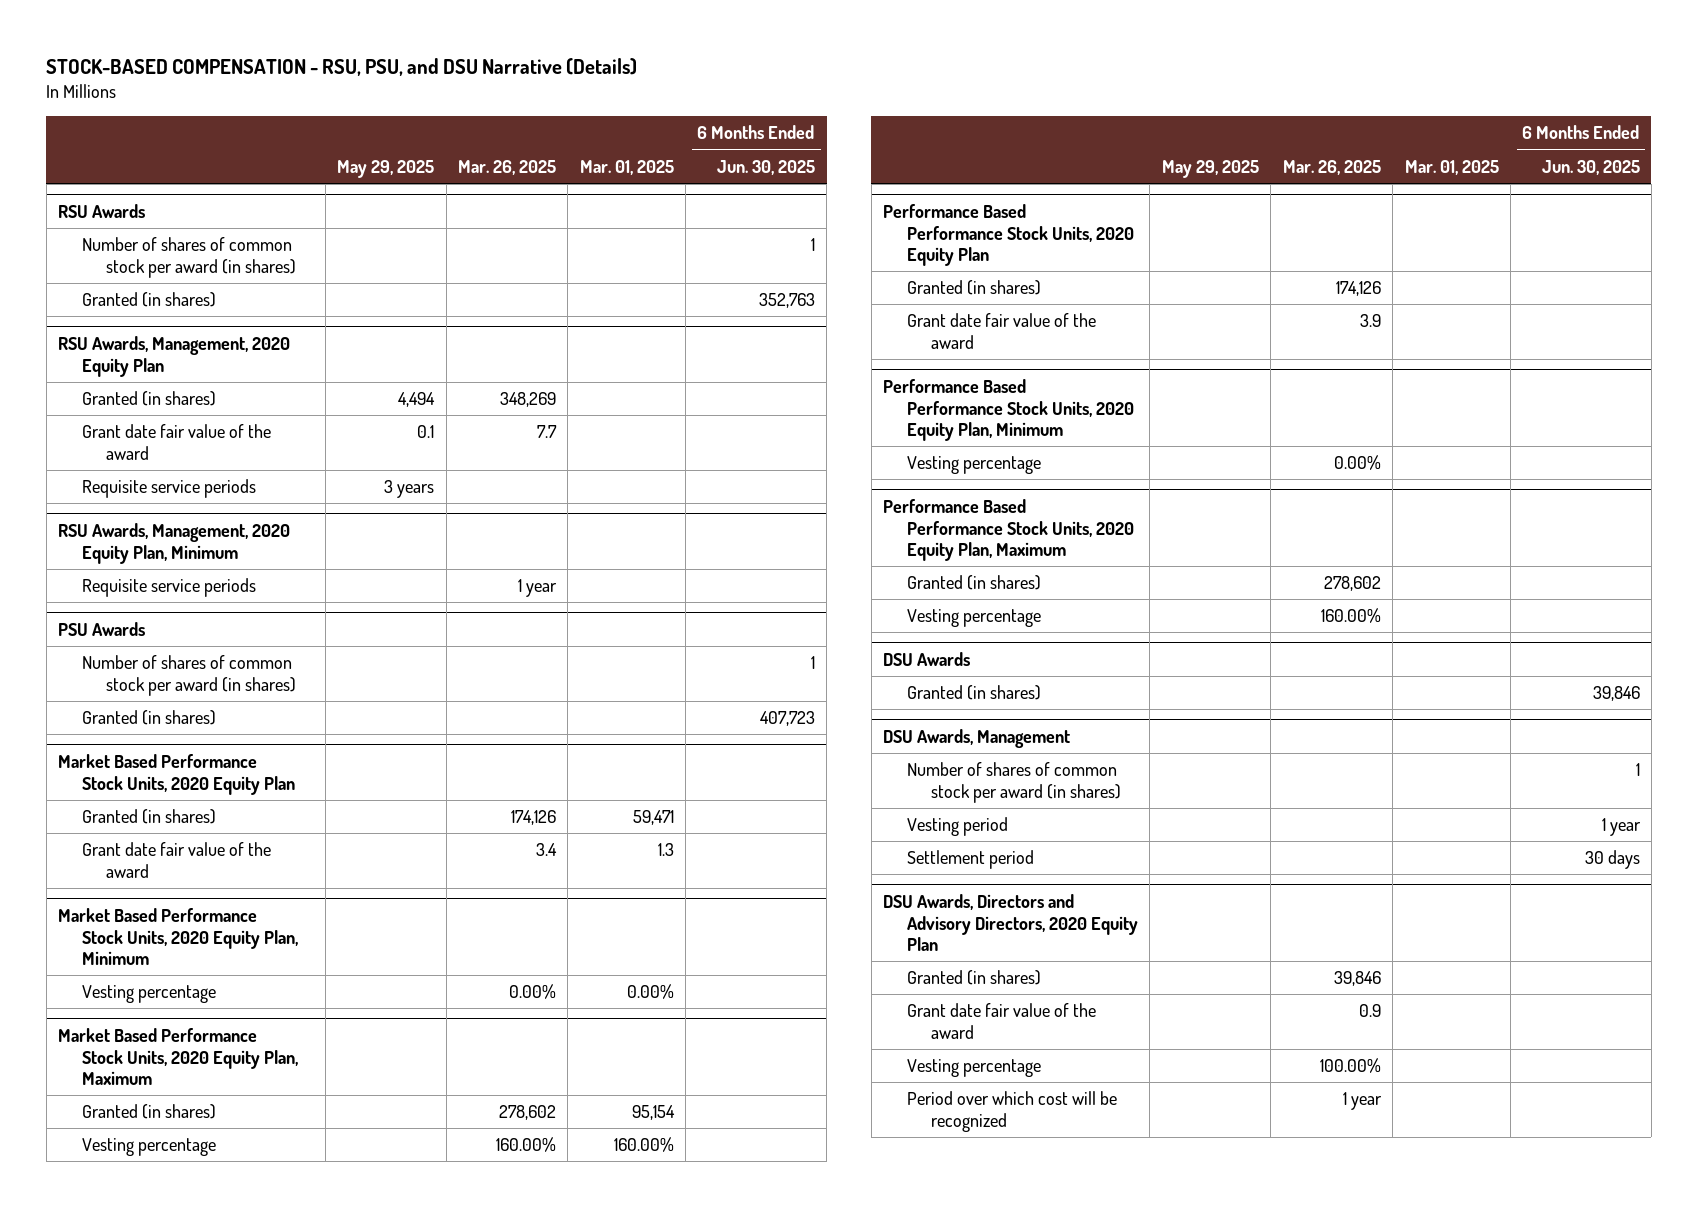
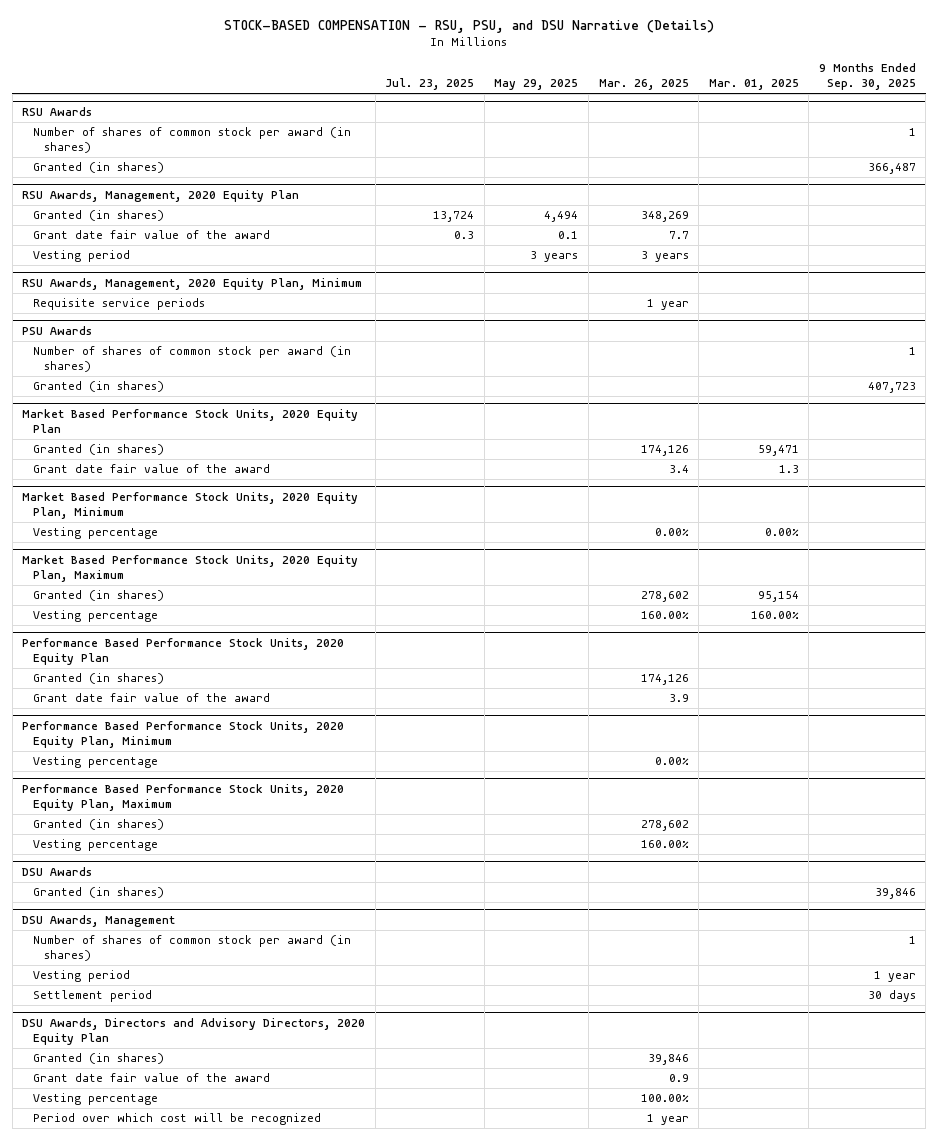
- | May 29, 2025 | Mar. 26, 2025 | Mar. 01, 2025 | 6 Months Ended Jun. 30, 2025
+ | Jul. 23, 2025 | May 29, 2025 | Mar. 26, 2025 | Mar. 01, 2025 | 9 Months Ended Sep. 30, 2025
@ RSU Awards, Management, 2020 Equity Plan
- Requisite service periods | 3 years | | |
+ Vesting period | | 3 years | 3 years | |

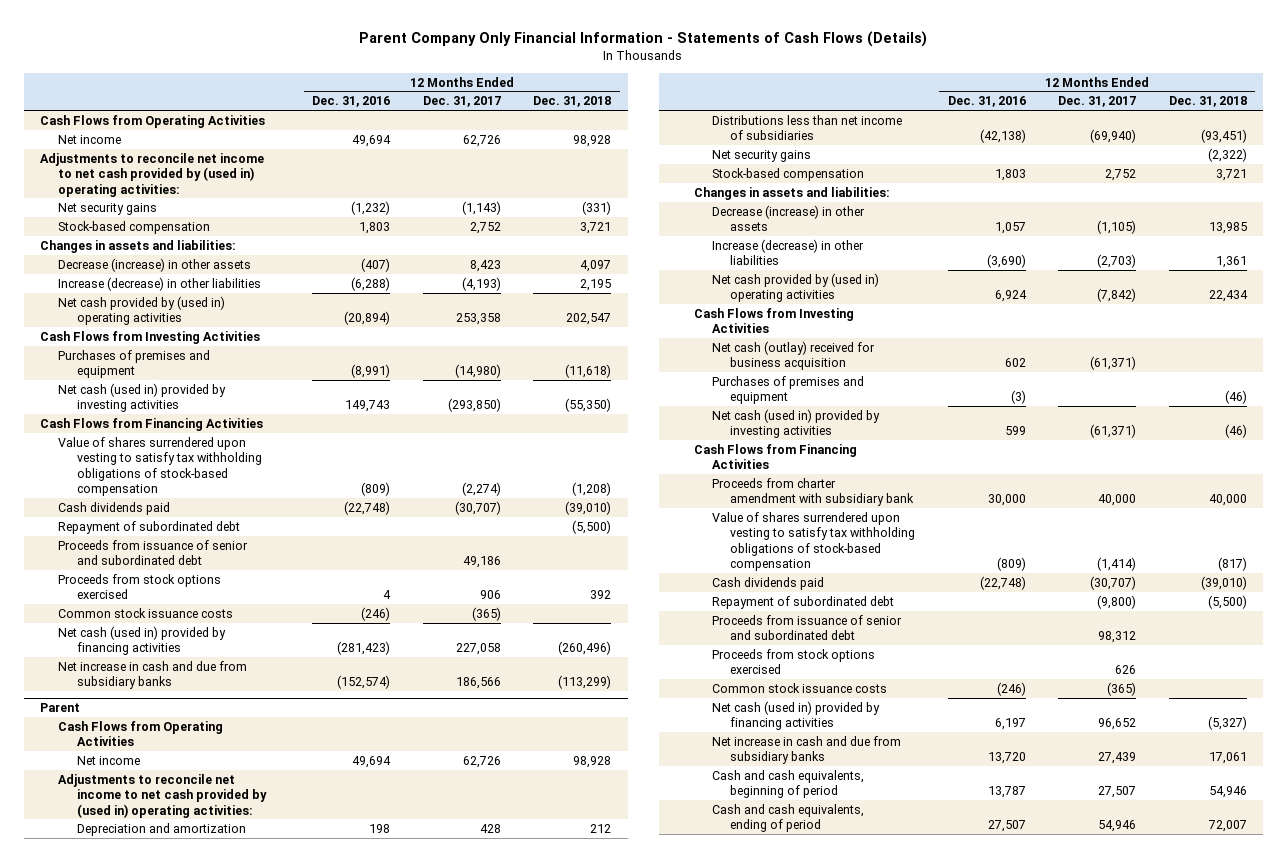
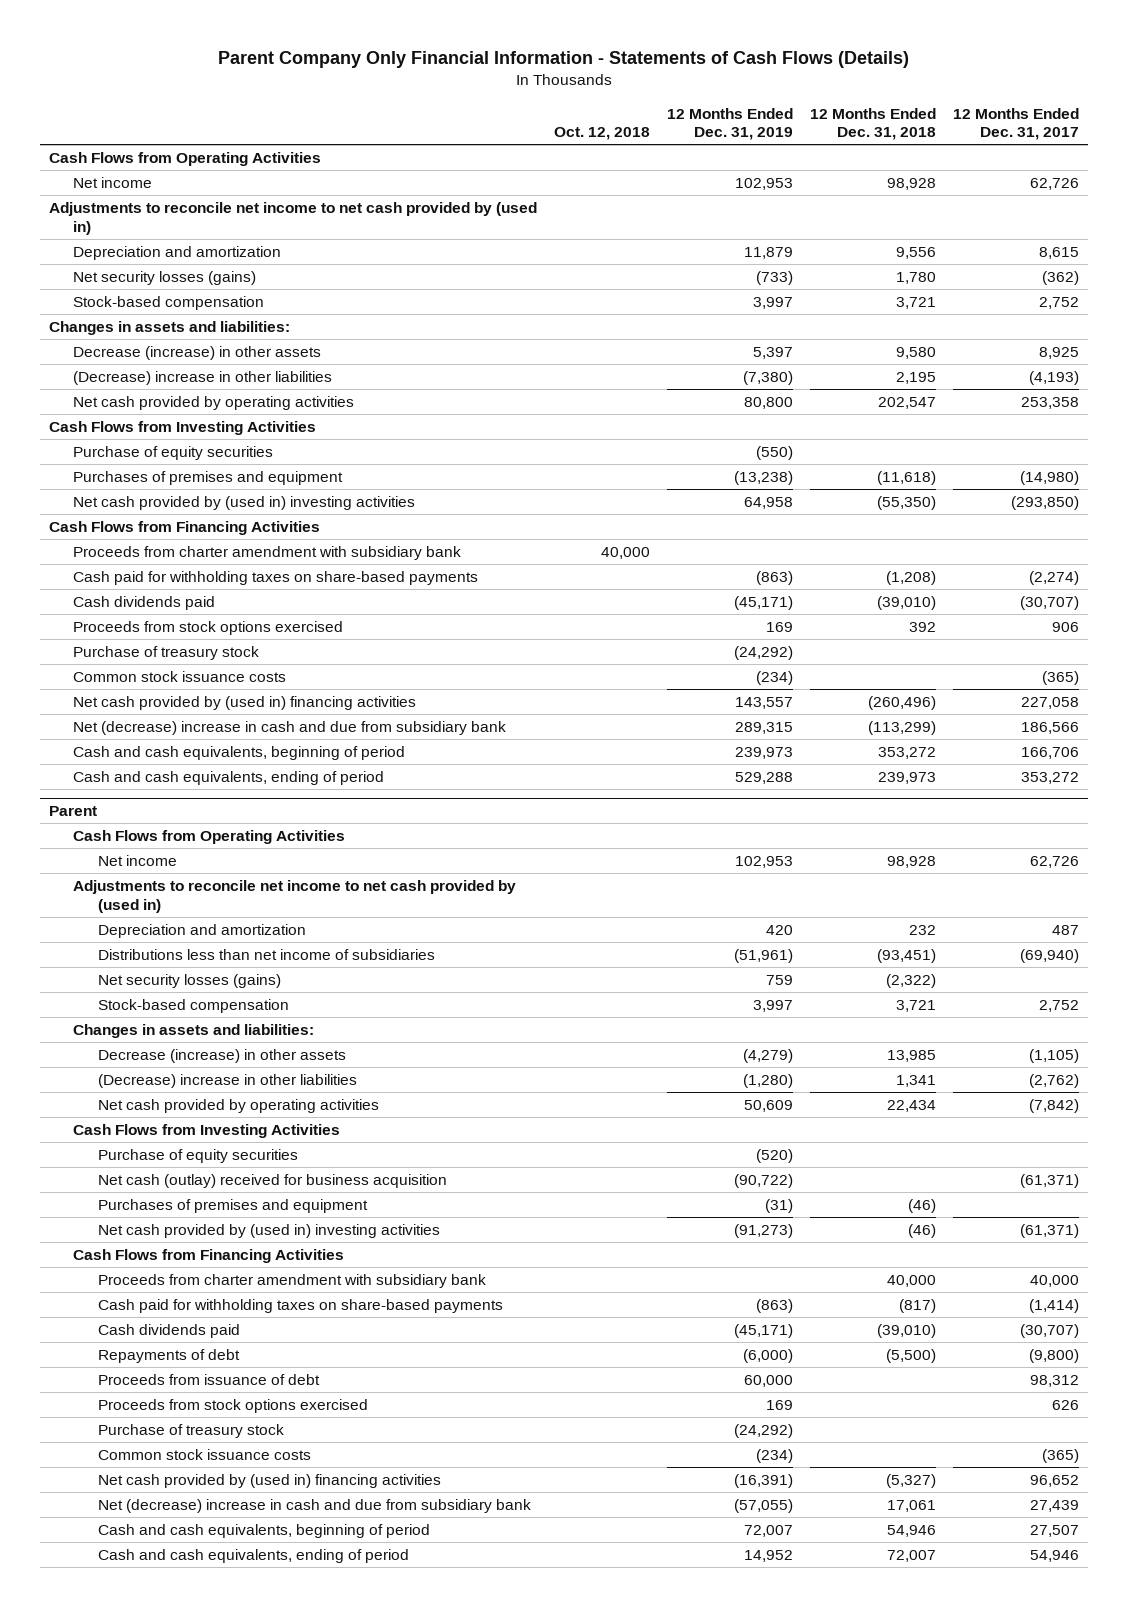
- | 12 Months Ended Dec. 31, 2016 | 12 Months Ended Dec. 31, 2017 | 12 Months Ended Dec. 31, 2018
+ | Oct. 12, 2018 | 12 Months Ended Dec. 31, 2019 | 12 Months Ended Dec. 31, 2018 | 12 Months Ended Dec. 31, 2017
- Adjustments to reconcile net income to net cash provided by (used in) operating activities:
- Net security gains | (1,232) | (1,143) | (331)
+ Adjustments to reconcile net income to net cash provided by (used in)
+ Depreciation and amortization | | 11,879 | 9,556 | 8,615
+ Net security losses (gains) | | (733) | 1,780 | (362)
- Decrease (increase) in other assets | (407) | 8,423 | 4,097
- Increase (decrease) in other liabilities | (6,288) | (4,193) | 2,195
- Net cash provided by (used in) operating activities | (20,894) | 253,358 | 202,547
+ Decrease (increase) in other assets | | 5,397 | 9,580 | 8,925
+ (Decrease) increase in other liabilities | | (7,380) | 2,195 | (4,193)
+ Net cash provided by operating activities | | 80,800 | 202,547 | 253,358
+ Purchase of equity securities | | (550) | |
- Net cash (used in) provided by investing activities | 149,743 | (293,850) | (55,350)
+ Net cash provided by (used in) investing activities | | 64,958 | (55,350) | (293,850)
- Value of shares surrendered upon vesting to satisfy tax withholding obligations of stock-based compensation | (809) | (2,274) | (1,208)
+ Proceeds from charter amendment with subsidiary bank | 40,000 | | |
+ Cash paid for withholding taxes on share-based payments | | (863) | (1,208) | (2,274)
- Repayment of subordinated debt | | | (5,500)
- Proceeds from issuance of senior and subordinated debt | | 49,186 |
+ Purchase of treasury stock | | (24,292) | |
- Net cash (used in) provided by financing activities | (281,423) | 227,058 | (260,496)
- Net increase in cash and due from subsidiary banks | (152,574) | 186,566 | (113,299)
+ Net cash provided by (used in) financing activities | | 143,557 | (260,496) | 227,058
+ Net (decrease) increase in cash and due from subsidiary bank | | 289,315 | (113,299) | 186,566
+ Cash and cash equivalents, beginning of period | | 239,973 | 353,272 | 166,706
+ Cash and cash equivalents, ending of period | | 529,288 | 239,973 | 353,272
@ Parent
- Adjustments to reconcile net income to net cash provided by (used in) operating activities:
- Depreciation and amortization | 198 | 428 | 212
+ Adjustments to reconcile net income to net cash provided by (used in)
+ Depreciation and amortization | | 420 | 232 | 487
- Net security gains | | | (2,322)
+ Net security losses (gains) | | 759 | (2,322) |
- Increase (decrease) in other liabilities | (3,690) | (2,703) | 1,361
- Net cash provided by (used in) operating activities | 6,924 | (7,842) | 22,434
+ (Decrease) increase in other liabilities | | (1,280) | 1,341 | (2,762)
+ Net cash provided by operating activities | | 50,609 | 22,434 | (7,842)
+ Purchase of equity securities | | (520) | |
- Net cash (used in) provided by investing activities | 599 | (61,371) | (46)
+ Net cash provided by (used in) investing activities | | (91,273) | (46) | (61,371)
- Value of shares surrendered upon vesting to satisfy tax withholding obligations of stock-based compensation | (809) | (1,414) | (817)
+ Cash paid for withholding taxes on share-based payments | | (863) | (817) | (1,414)
- Repayment of subordinated debt | | (9,800) | (5,500)
- Proceeds from issuance of senior and subordinated debt | | 98,312 |
+ Repayments of debt | | (6,000) | (5,500) | (9,800)
+ Proceeds from issuance of debt | | 60,000 | | 98,312
+ Purchase of treasury stock | | (24,292) | |
- Net cash (used in) provided by financing activities | 6,197 | 96,652 | (5,327)
- Net increase in cash and due from subsidiary banks | 13,720 | 27,439 | 17,061
+ Net cash provided by (used in) financing activities | | (16,391) | (5,327) | 96,652
+ Net (decrease) increase in cash and due from subsidiary bank | | (57,055) | 17,061 | 27,439

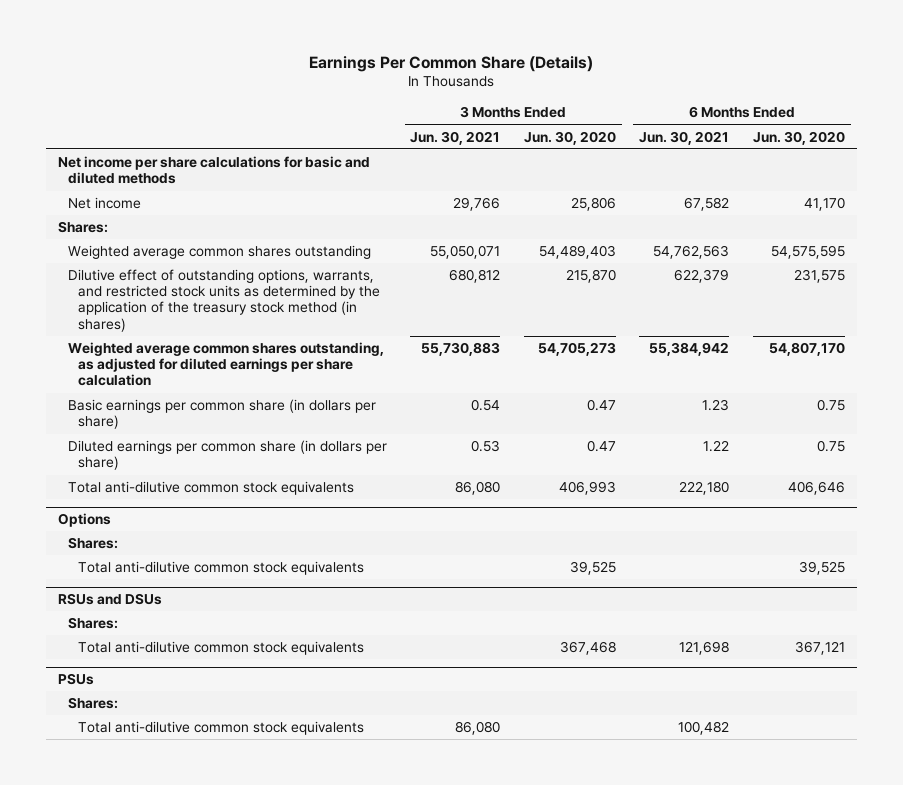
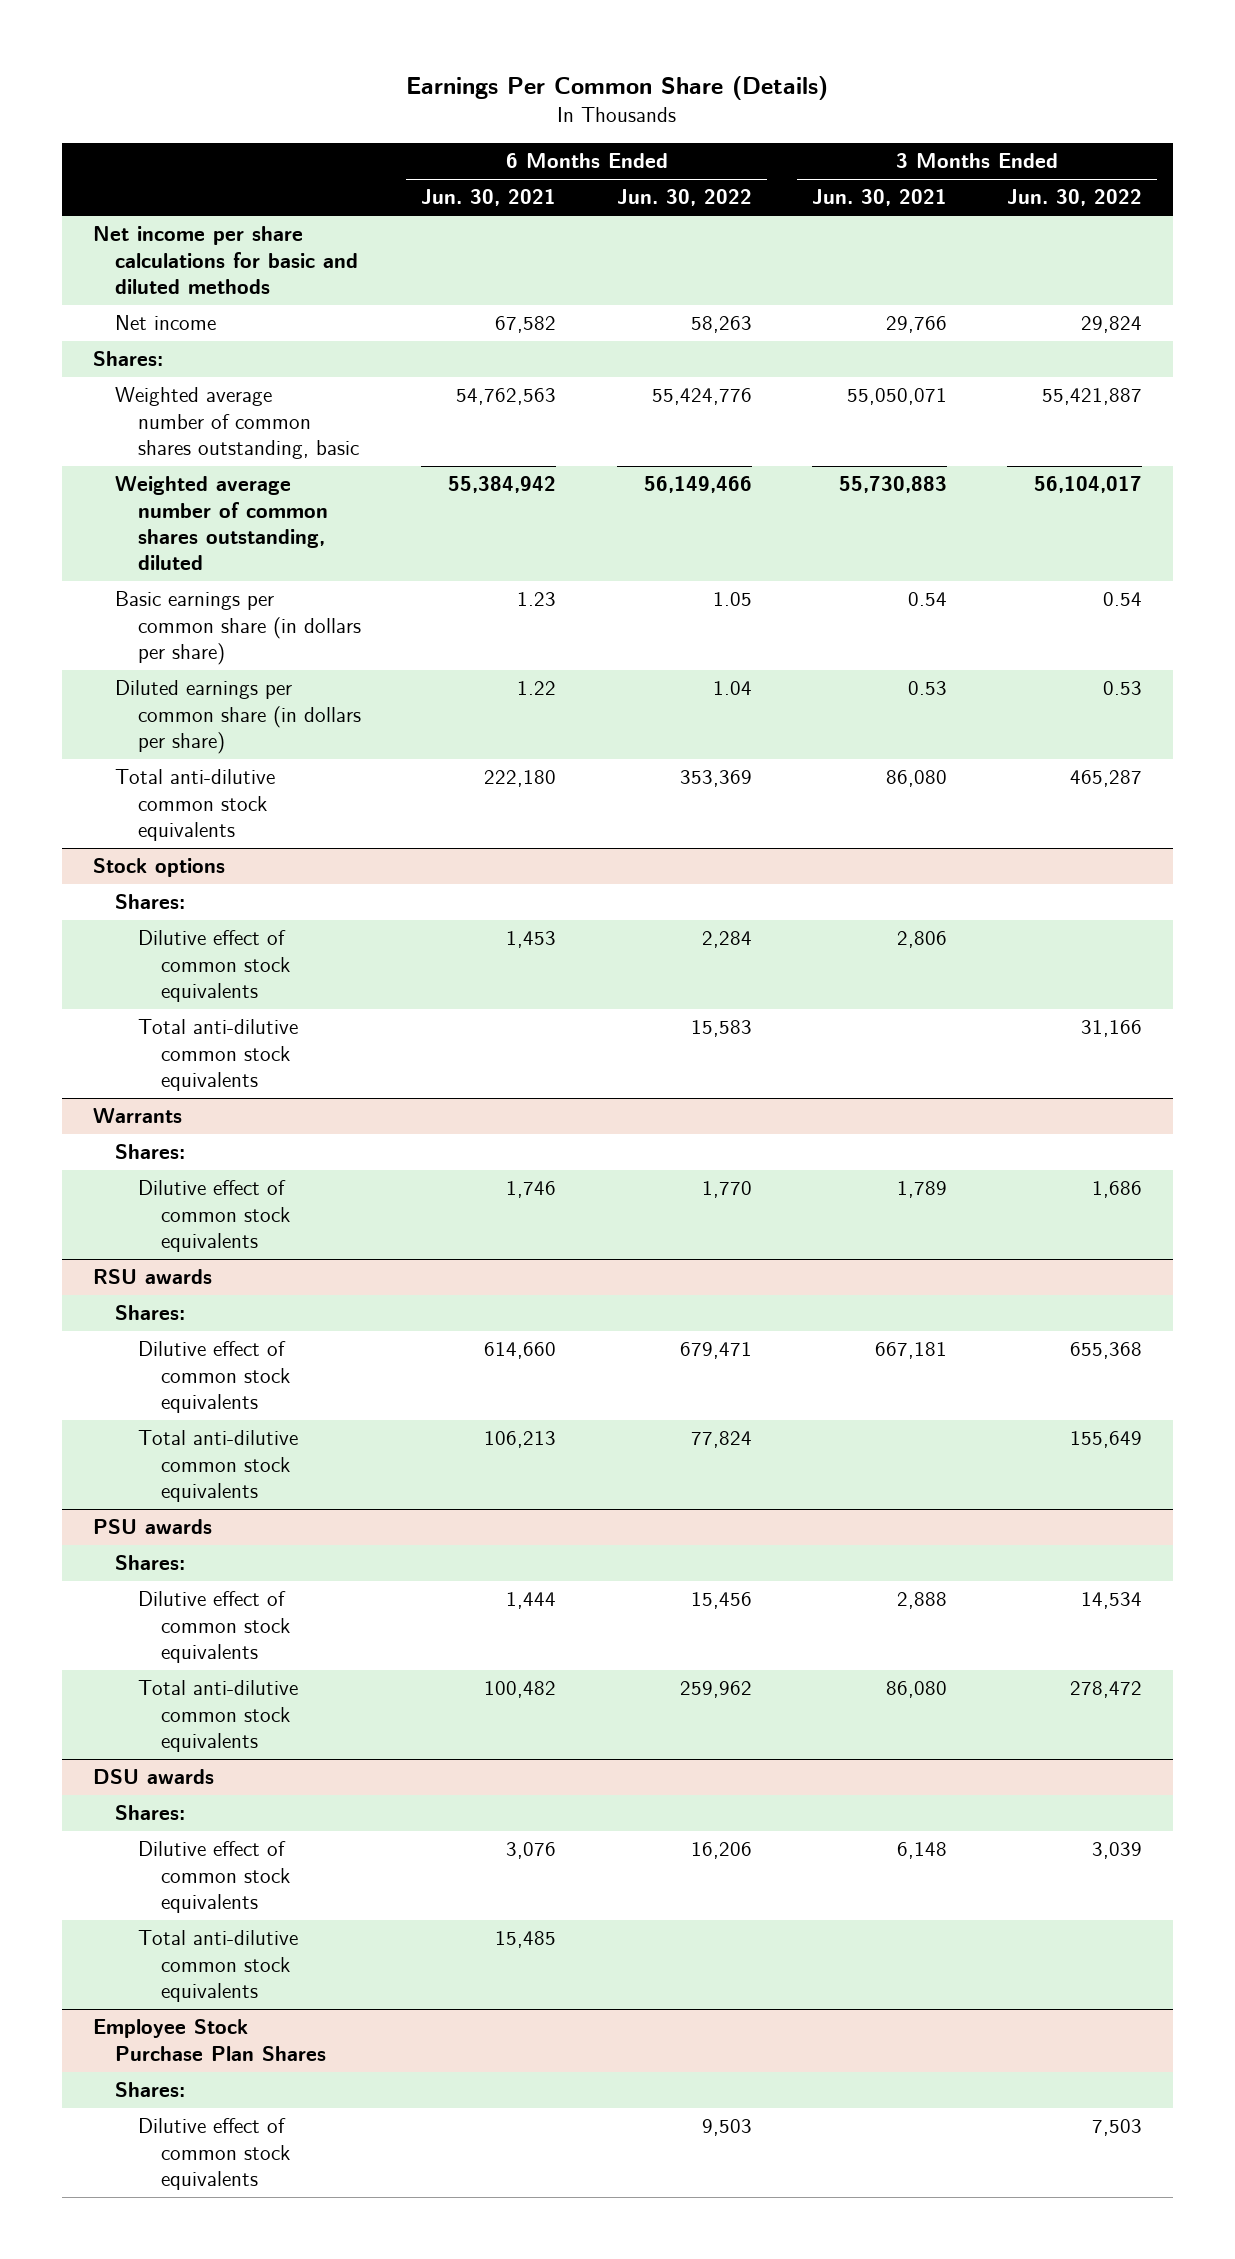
- | 3 Months Ended Jun. 30, 2021 | 3 Months Ended Jun. 30, 2020 | 6 Months Ended Jun. 30, 2021 | 6 Months Ended Jun. 30, 2020
+ | 6 Months Ended Jun. 30, 2021 | 6 Months Ended Jun. 30, 2022 | 3 Months Ended Jun. 30, 2021 | 3 Months Ended Jun. 30, 2022
- Weighted average common shares outstanding | 55,050,071 | 54,489,403 | 54,762,563 | 54,575,595
- Dilutive effect of outstanding options, warrants, and restricted stock units as determined by the application of the treasury stock method (in shares) | 680,812 | 215,870 | 622,379 | 231,575
- Weighted average common shares outstanding, as adjusted for diluted earnings per share calculation | 55,730,883 | 54,705,273 | 55,384,942 | 54,807,170
+ Weighted average number of common shares outstanding, basic | 54,762,563 | 55,424,776 | 55,050,071 | 55,421,887
+ Weighted average number of common shares outstanding, diluted | 55,384,942 | 56,149,466 | 55,730,883 | 56,104,017
- Options
+ Stock options
+ Dilutive effect of common stock equivalents | 1,453 | 2,284 | 2,806 |
- RSUs and DSUs
+ Warrants
- Total anti-dilutive common stock equivalents | | 367,468 | 121,698 | 367,121
- PSUs
+ Dilutive effect of common stock equivalents | 1,746 | 1,770 | 1,789 | 1,686
+ RSU awards
+ Dilutive effect of common stock equivalents | 614,660 | 679,471 | 667,181 | 655,368
+ Total anti-dilutive common stock equivalents | 106,213 | 77,824 | | 155,649
+ PSU awards
+ Shares:
+ Dilutive effect of common stock equivalents | 1,444 | 15,456 | 2,888 | 14,534
+ DSU awards
+ Shares:
+ Dilutive effect of common stock equivalents | 3,076 | 16,206 | 6,148 | 3,039
+ Total anti-dilutive common stock equivalents | 15,485 | | |
+ Employee Stock Purchase Plan Shares
+ Shares:
+ Dilutive effect of common stock equivalents | | 9,503 | | 7,503

